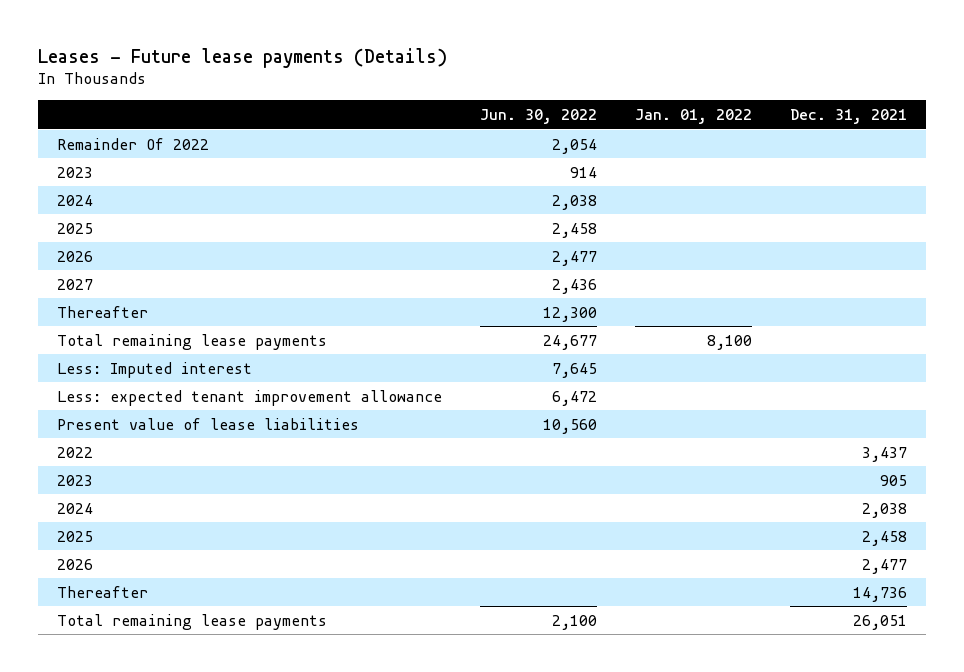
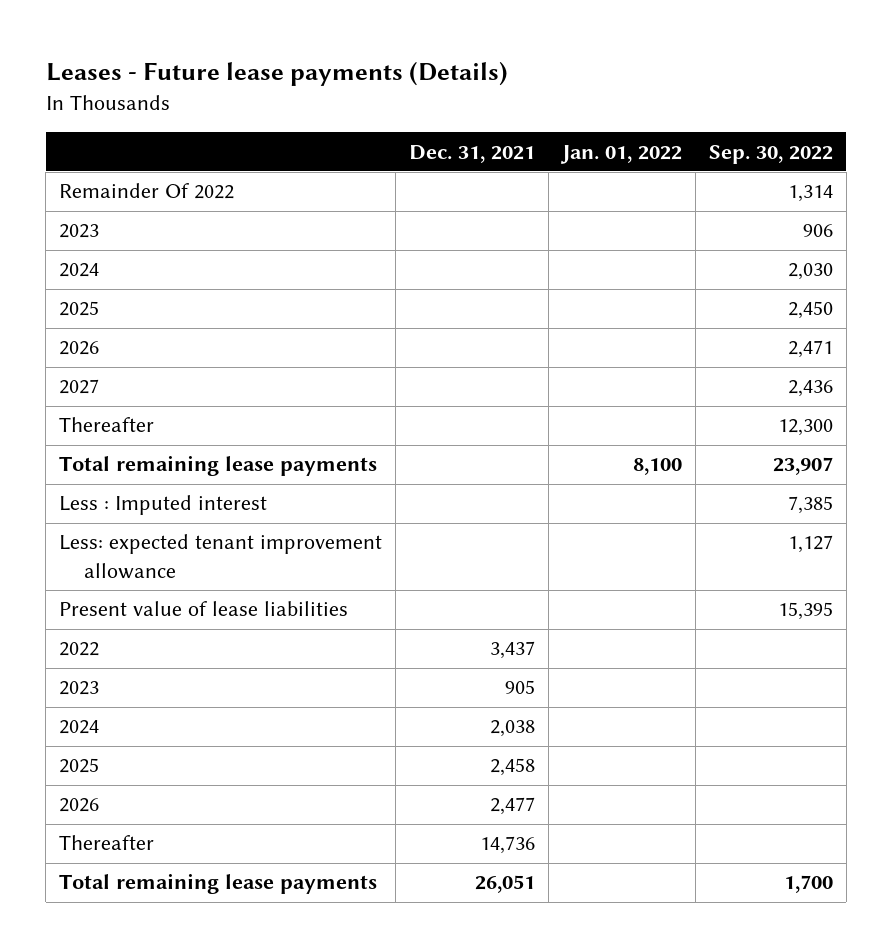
- | Jun. 30, 2022 | Jan. 01, 2022 | Dec. 31, 2021
+ | Dec. 31, 2021 | Jan. 01, 2022 | Sep. 30, 2022
- Less: Imputed interest | 7,645 | |
+ Less : Imputed interest | | | 7,385

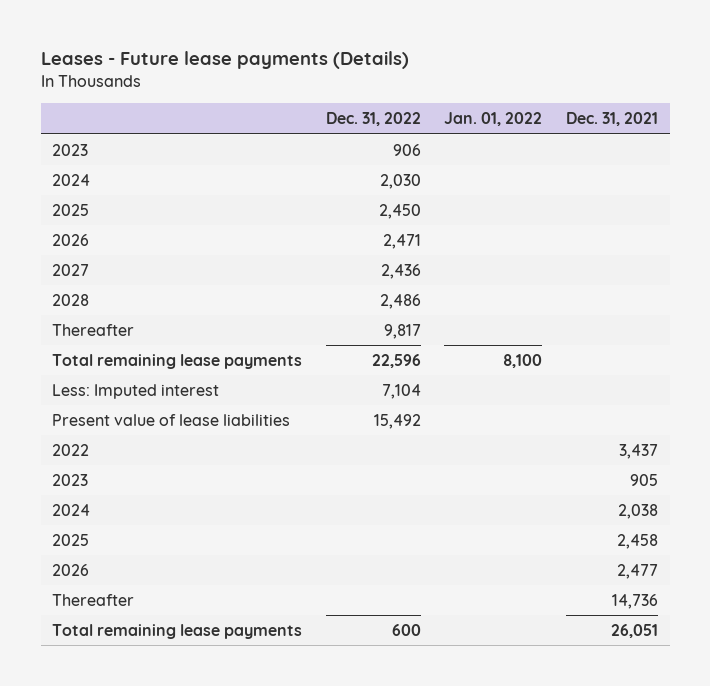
- | Dec. 31, 2021 | Jan. 01, 2022 | Sep. 30, 2022
+ | Dec. 31, 2022 | Jan. 01, 2022 | Dec. 31, 2021
- Remainder Of 2022 | | | 1,314
+ 2028 | 2,486 | |
- Less : Imputed interest | | | 7,385
- Less: expected tenant improvement allowance | | | 1,127
+ Less: Imputed interest | 7,104 | |

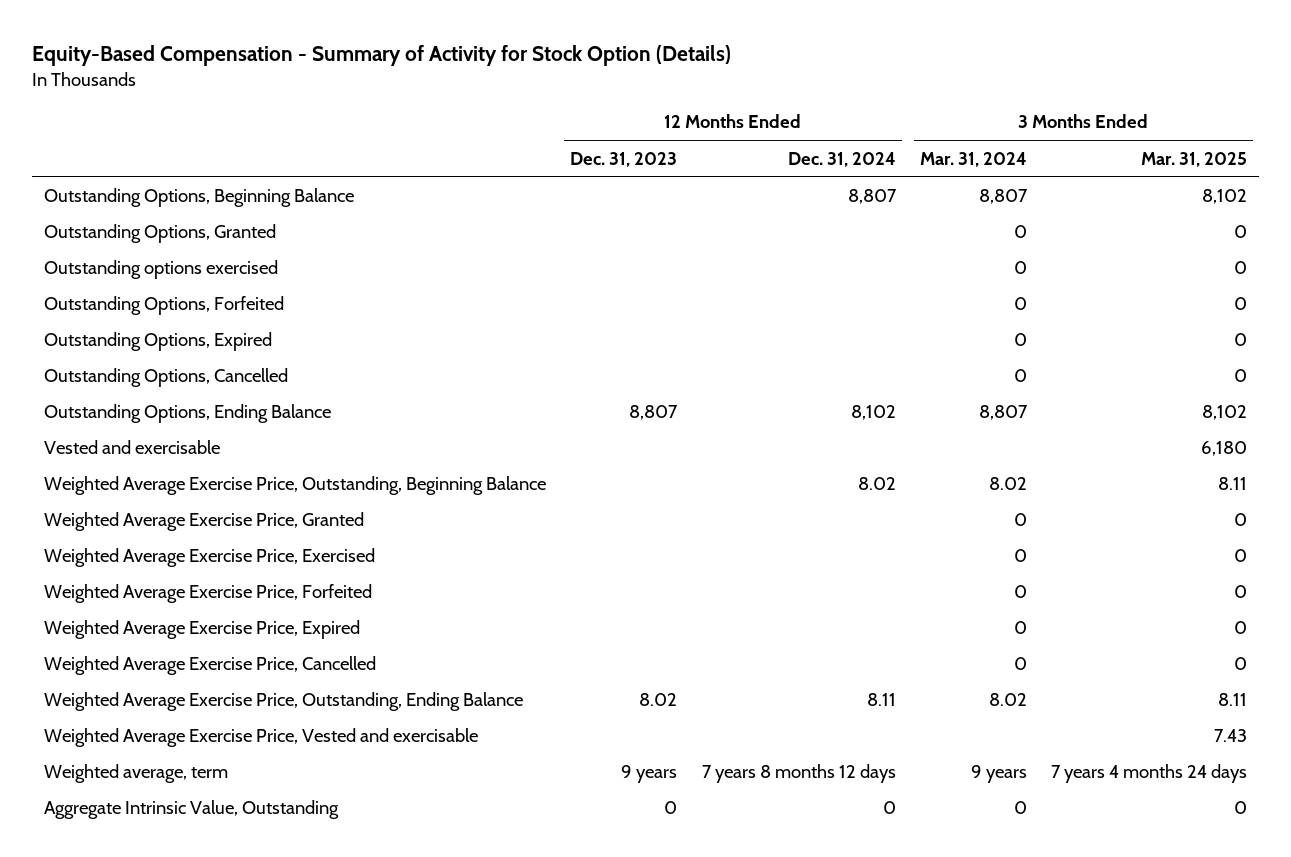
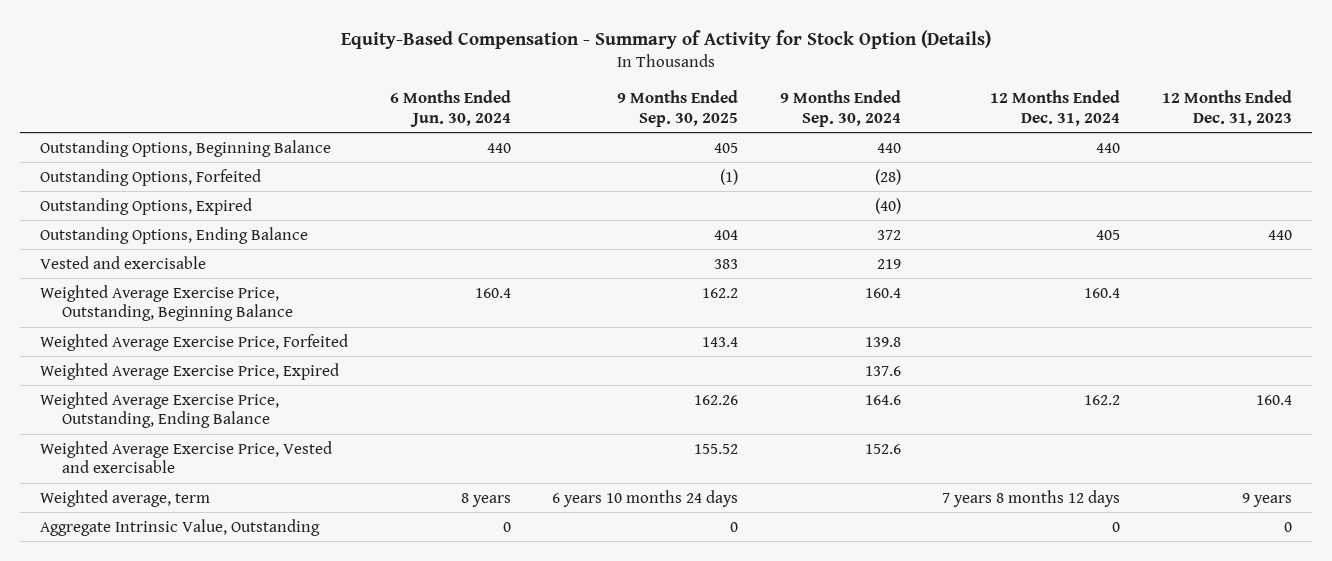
- | 12 Months Ended Dec. 31, 2023 | 12 Months Ended Dec. 31, 2024 | 3 Months Ended Mar. 31, 2024 | 3 Months Ended Mar. 31, 2025
+ | 6 Months Ended Jun. 30, 2024 | 9 Months Ended Sep. 30, 2025 | 9 Months Ended Sep. 30, 2024 | 12 Months Ended Dec. 31, 2024 | 12 Months Ended Dec. 31, 2023
- Outstanding Options, Beginning Balance | | 8,807 | 8,807 | 8,102
- Outstanding Options, Granted | | | 0 | 0
- Outstanding options exercised | | | 0 | 0
+ Outstanding Options, Beginning Balance | 440 | 405 | 440 | 440 |
- Outstanding Options, Cancelled | | | 0 | 0
- Outstanding Options, Ending Balance | 8,807 | 8,102 | 8,807 | 8,102
+ Outstanding Options, Ending Balance | | 404 | 372 | 405 | 440
- Weighted Average Exercise Price, Outstanding, Beginning Balance | | 8.02 | 8.02 | 8.11
- Weighted Average Exercise Price, Granted | | | 0 | 0
- Weighted Average Exercise Price, Exercised | | | 0 | 0
+ Weighted Average Exercise Price, Outstanding, Beginning Balance | 160.4 | 162.2 | 160.4 | 160.4 |
- Weighted Average Exercise Price, Cancelled | | | 0 | 0
- Weighted Average Exercise Price, Outstanding, Ending Balance | 8.02 | 8.11 | 8.02 | 8.11
+ Weighted Average Exercise Price, Outstanding, Ending Balance | | 162.26 | 164.6 | 162.2 | 160.4

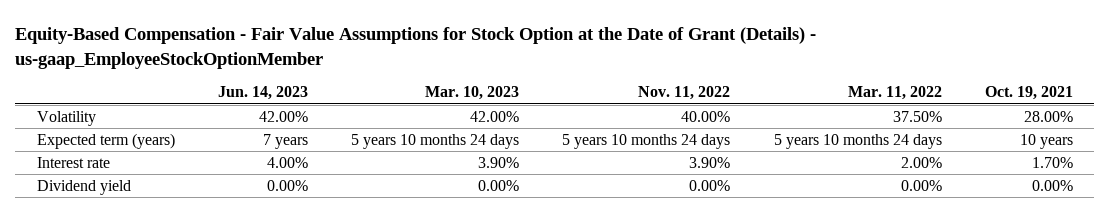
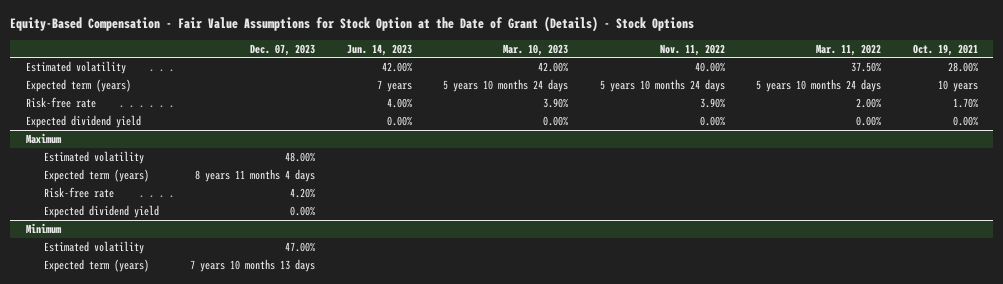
- Equity-Based Compensation - Fair Value Assumptions for Stock Option at the Date of Grant (Details) - us-gaap_EmployeeStockOptionMember
+ Equity-Based Compensation - Fair Value Assumptions for Stock Option at the Date of Grant (Details) - Stock Options
- | Jun. 14, 2023 | Mar. 10, 2023 | Nov. 11, 2022 | Mar. 11, 2022 | Oct. 19, 2021
+ | Dec. 07, 2023 | Jun. 14, 2023 | Mar. 10, 2023 | Nov. 11, 2022 | Mar. 11, 2022 | Oct. 19, 2021
- Volatility | 42.00% | 42.00% | 40.00% | 37.50% | 28.00%
+ Estimated volatility | | 42.00% | 42.00% | 40.00% | 37.50% | 28.00%
- Interest rate | 4.00% | 3.90% | 3.90% | 2.00% | 1.70%
- Dividend yield | 0.00% | 0.00% | 0.00% | 0.00% | 0.00%
+ Risk-free rate | | 4.00% | 3.90% | 3.90% | 2.00% | 1.70%
+ Expected dividend yield | | 0.00% | 0.00% | 0.00% | 0.00% | 0.00%
+ Maximum
+ Estimated volatility | 48.00% | | | | |
+ Expected term (years) | 8 years 11 months 4 days | | | | |
+ Risk-free rate | 4.20% | | | | |
+ Expected dividend yield | 0.00% | | | | |
+ Minimum
+ Estimated volatility | 47.00% | | | | |
+ Expected term (years) | 7 years 10 months 13 days | | | | |

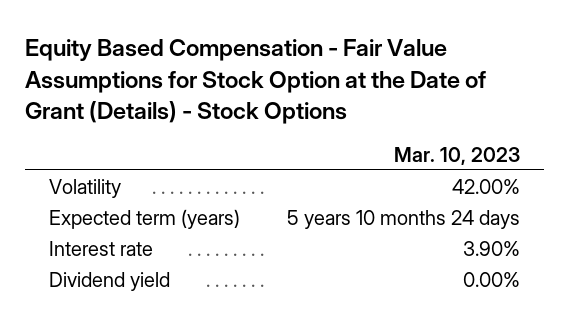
- Equity-Based Compensation - Fair Value Assumptions for Stock Option at the Date of Grant (Details) - Stock Options
+ Equity Based Compensation - Fair Value Assumptions for Stock Option at the Date of Grant (Details) - Stock Options
- | Dec. 07, 2023 | Jun. 14, 2023 | Mar. 10, 2023 | Nov. 11, 2022 | Mar. 11, 2022 | Oct. 19, 2021
+ | Mar. 10, 2023
- Estimated volatility | | 42.00% | 42.00% | 40.00% | 37.50% | 28.00%
+ Volatility | 42.00%
- Risk-free rate | | 4.00% | 3.90% | 3.90% | 2.00% | 1.70%
- Expected dividend yield | | 0.00% | 0.00% | 0.00% | 0.00% | 0.00%
- Maximum
- Estimated volatility | 48.00% | | | | |
- Expected term (years) | 8 years 11 months 4 days | | | | |
- Risk-free rate | 4.20% | | | | |
- Expected dividend yield | 0.00% | | | | |
- Minimum
- Estimated volatility | 47.00% | | | | |
- Expected term (years) | 7 years 10 months 13 days | | | | |
+ Interest rate | 3.90%
+ Dividend yield | 0.00%

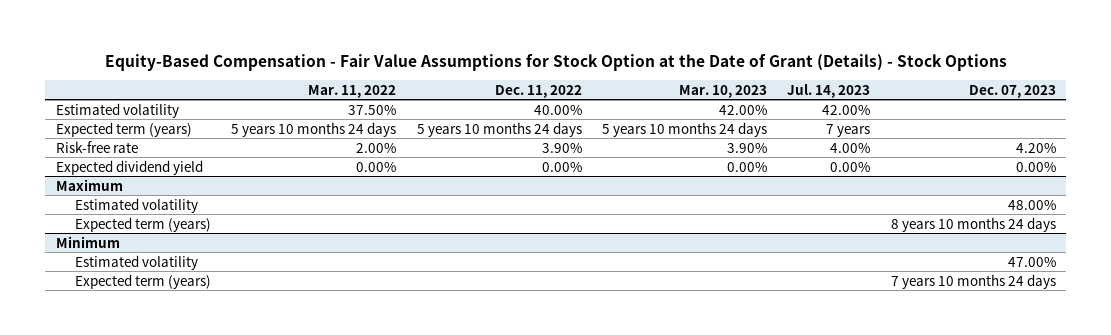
- Equity Based Compensation - Fair Value Assumptions for Stock Option at the Date of Grant (Details) - Stock Options
+ Equity-Based Compensation - Fair Value Assumptions for Stock Option at the Date of Grant (Details) - Stock Options
- | Mar. 10, 2023
+ | Mar. 11, 2022 | Dec. 11, 2022 | Mar. 10, 2023 | Jul. 14, 2023 | Dec. 07, 2023
- Volatility | 42.00%
+ Estimated volatility | 37.50% | 40.00% | 42.00% | 42.00% |
- Interest rate | 3.90%
- Dividend yield | 0.00%
+ Risk-free rate | 2.00% | 3.90% | 3.90% | 4.00% | 4.20%
+ Expected dividend yield | 0.00% | 0.00% | 0.00% | 0.00% | 0.00%
+ Maximum
+ Estimated volatility | | | | | 48.00%
+ Expected term (years) | | | | | 8 years 10 months 24 days
+ Minimum
+ Estimated volatility | | | | | 47.00%
+ Expected term (years) | | | | | 7 years 10 months 24 days

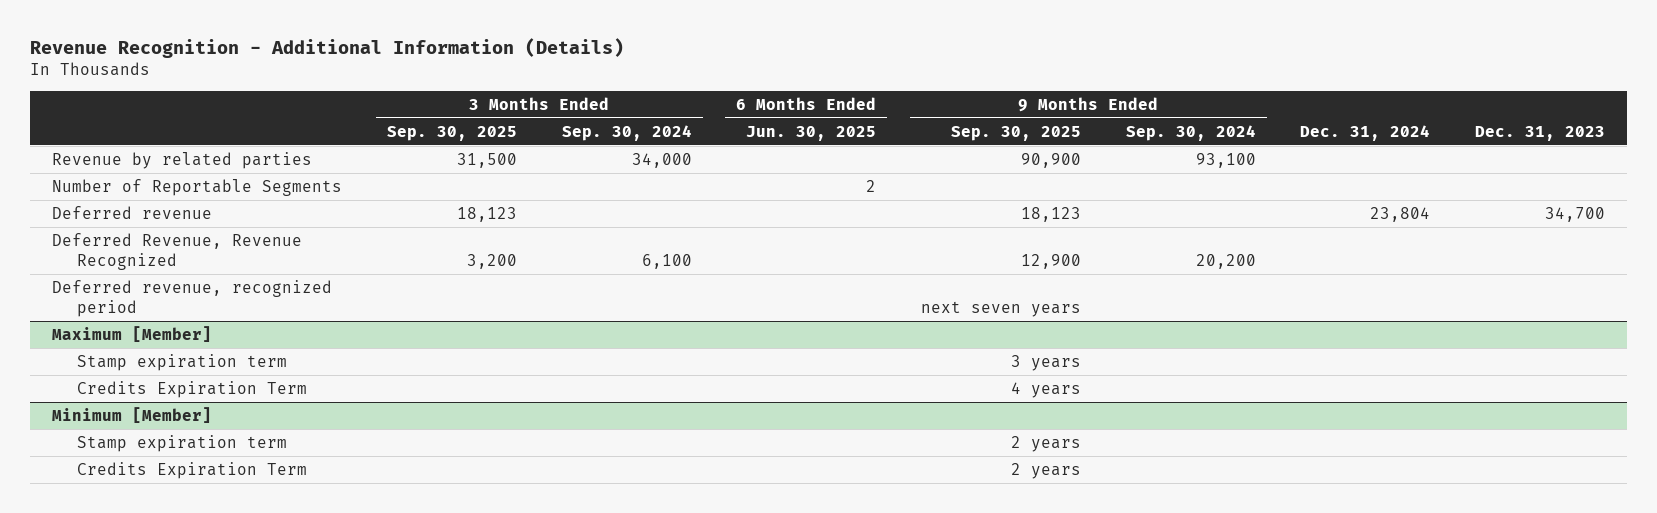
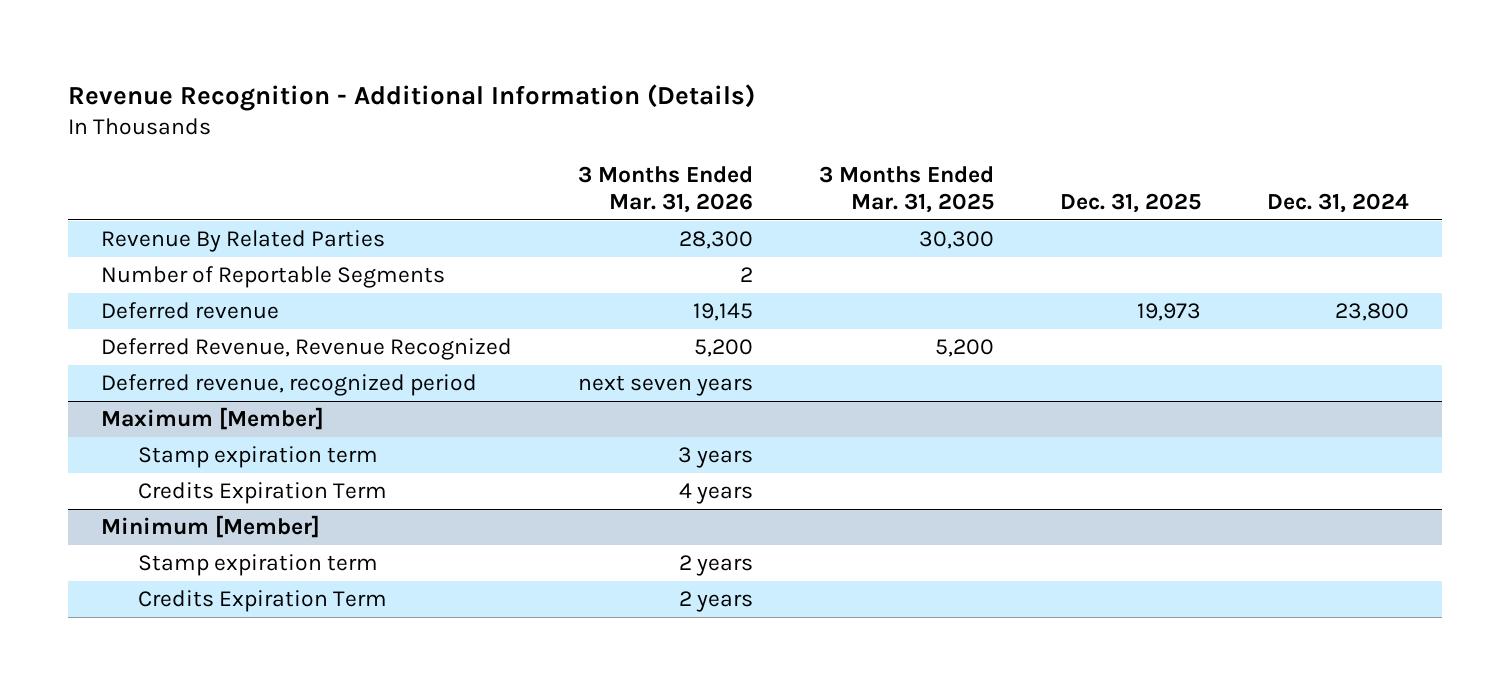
- | 3 Months Ended Sep. 30, 2025 | 3 Months Ended Sep. 30, 2024 | 6 Months Ended Jun. 30, 2025 | 9 Months Ended Sep. 30, 2025 | 9 Months Ended Sep. 30, 2024 | Dec. 31, 2024 | Dec. 31, 2023
+ | 3 Months Ended Mar. 31, 2026 | 3 Months Ended Mar. 31, 2025 | Dec. 31, 2025 | Dec. 31, 2024
- Revenue by related parties | 31,500 | 34,000 | | 90,900 | 93,100 | |
+ Revenue By Related Parties | 28,300 | 30,300 | |
- Deferred revenue | 18,123 | | | 18,123 | | 23,804 | 34,700
+ Deferred revenue | 19,145 | | 19,973 | 23,800

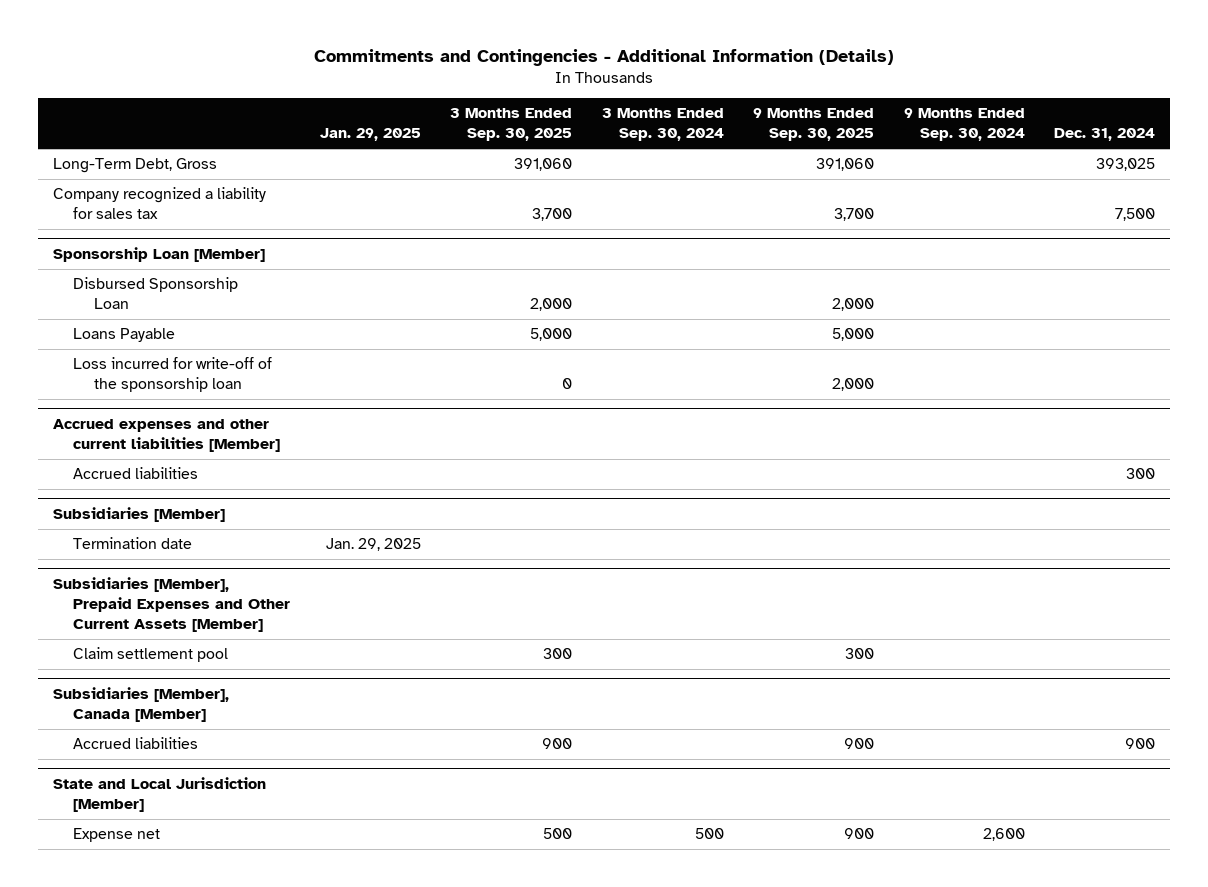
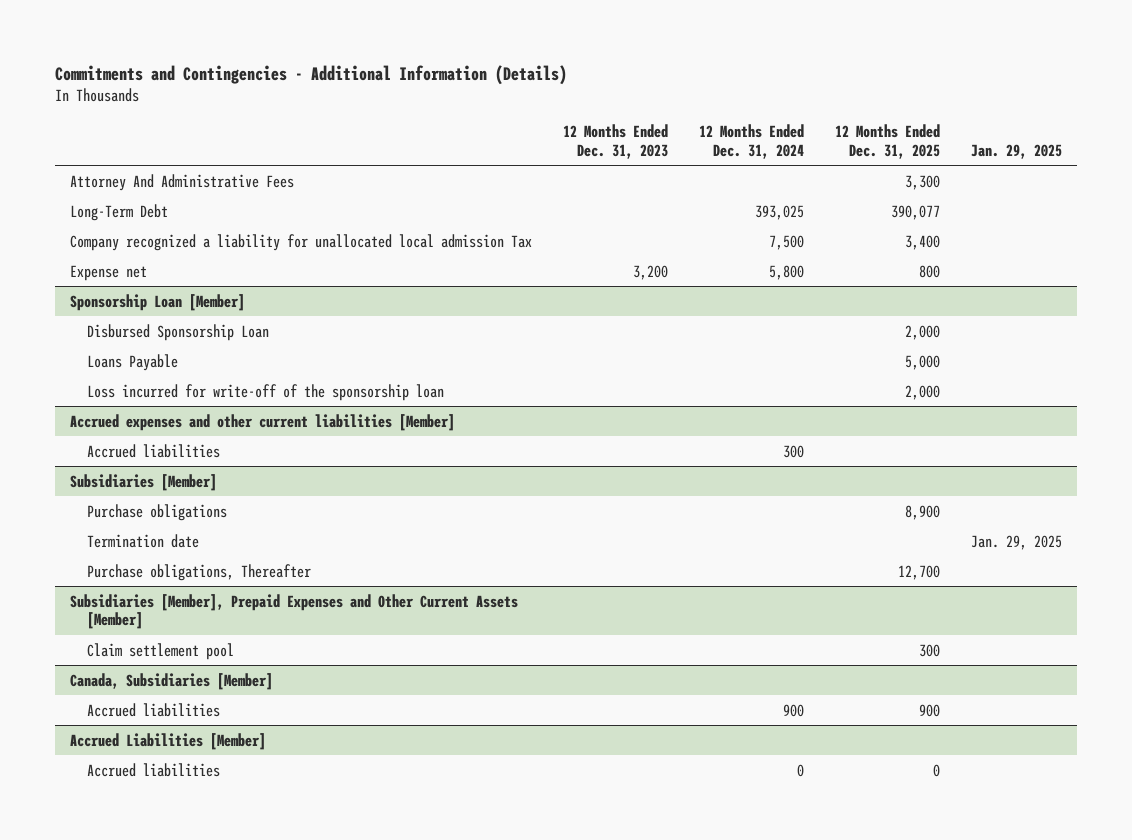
- | Jan. 29, 2025 | 3 Months Ended Sep. 30, 2025 | 3 Months Ended Sep. 30, 2024 | 9 Months Ended Sep. 30, 2025 | 9 Months Ended Sep. 30, 2024 | Dec. 31, 2024
+ | 12 Months Ended Dec. 31, 2023 | 12 Months Ended Dec. 31, 2024 | 12 Months Ended Dec. 31, 2025 | Jan. 29, 2025
- Long-Term Debt, Gross | | 391,060 | | 391,060 | | 393,025
- Company recognized a liability for sales tax | | 3,700 | | 3,700 | | 7,500
+ Attorney And Administrative Fees | | | 3,300 |
+ Long-Term Debt | | 393,025 | 390,077 |
+ Company recognized a liability for unallocated local admission Tax | | 7,500 | 3,400 |
+ Expense net | 3,200 | 5,800 | 800 |
@ Subsidiaries [Member]
+ Purchase obligations | | | 8,900 |
+ Purchase obligations, Thereafter | | | 12,700 |
- Subsidiaries [Member], Canada [Member]
+ Canada, Subsidiaries [Member]
- State and Local Jurisdiction [Member]
- Expense net | | 500 | 500 | 900 | 2,600 |
+ Accrued Liabilities [Member]
+ Accrued liabilities | | 0 | 0 |

